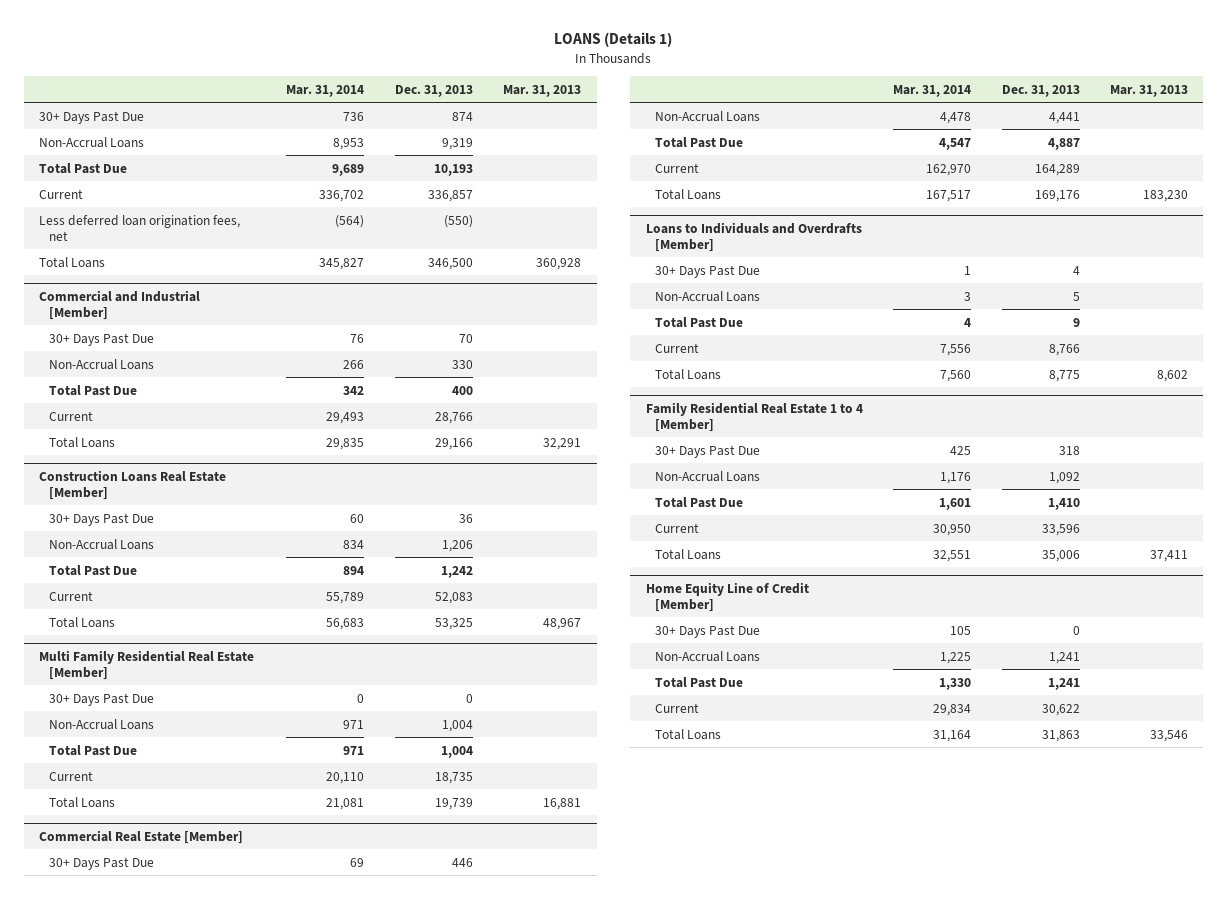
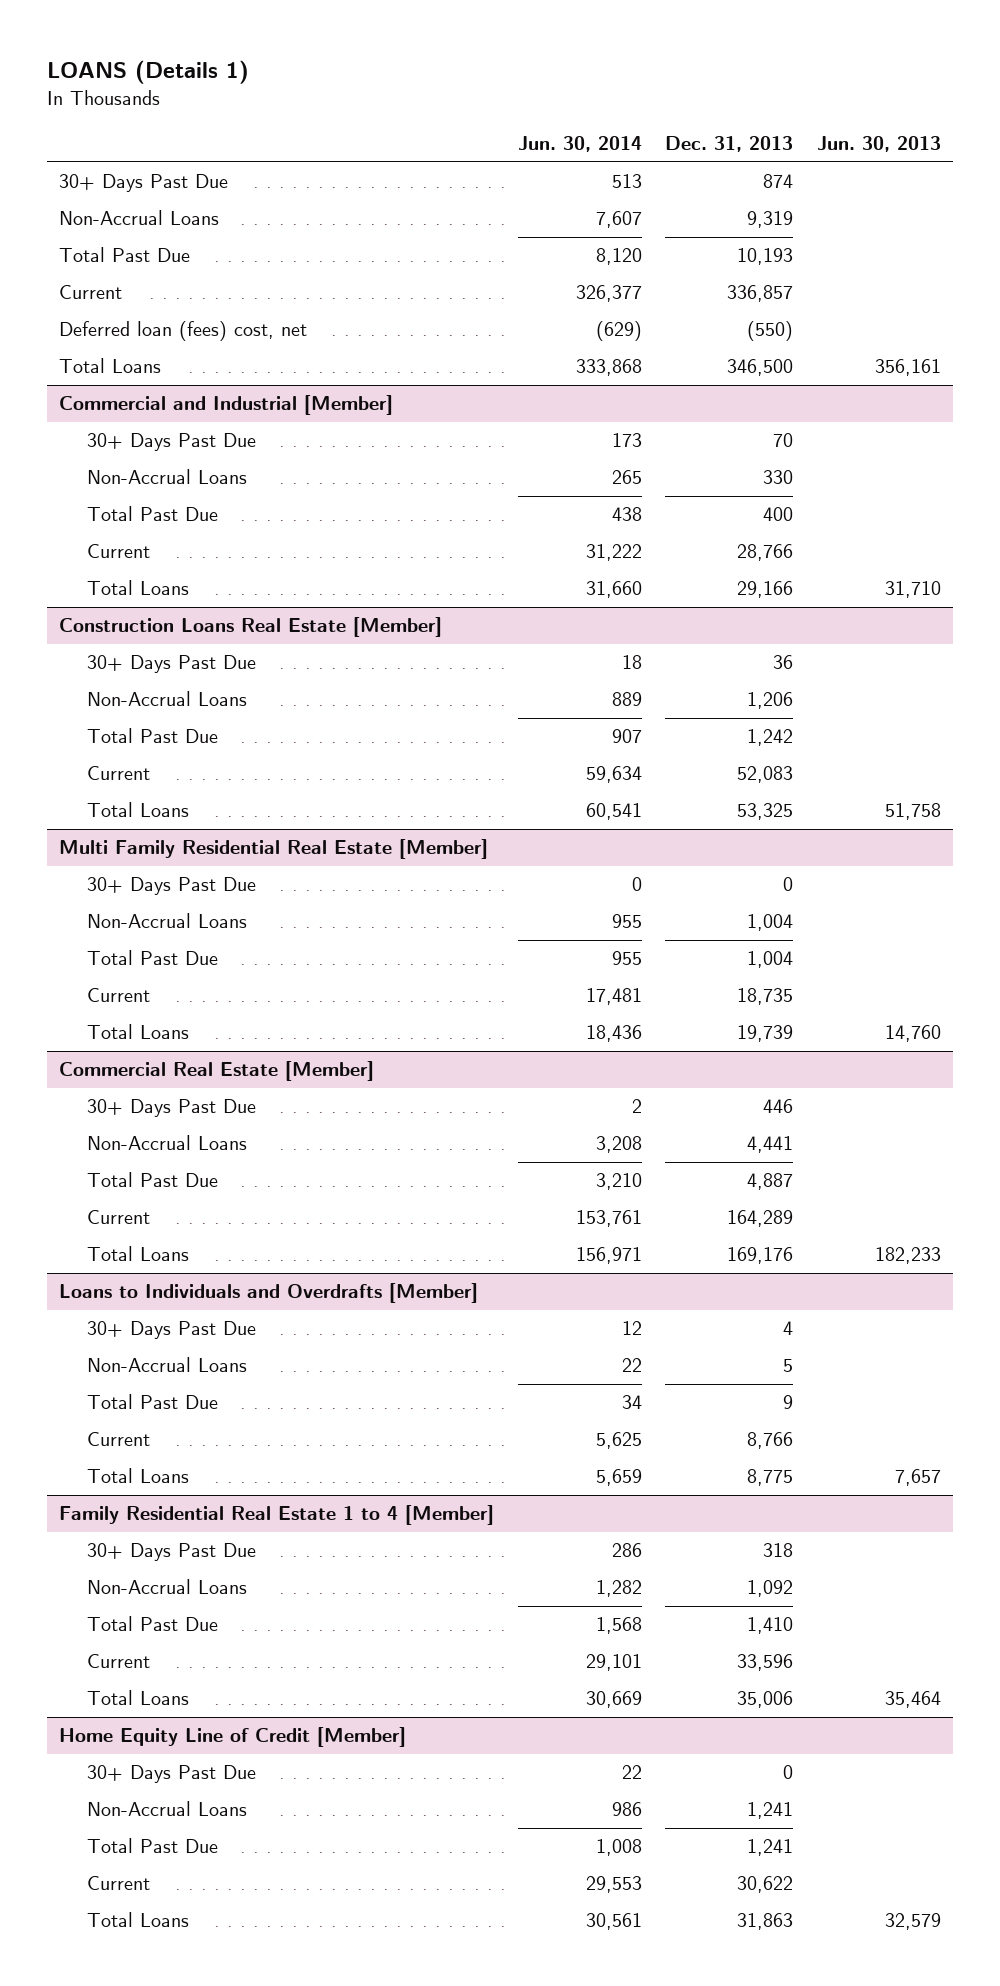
- | Mar. 31, 2014 | Dec. 31, 2013 | Mar. 31, 2013
+ | Jun. 30, 2014 | Dec. 31, 2013 | Jun. 30, 2013
- Less deferred loan origination fees, net | (564) | (550) |
+ Deferred loan (fees) cost, net | (629) | (550) |

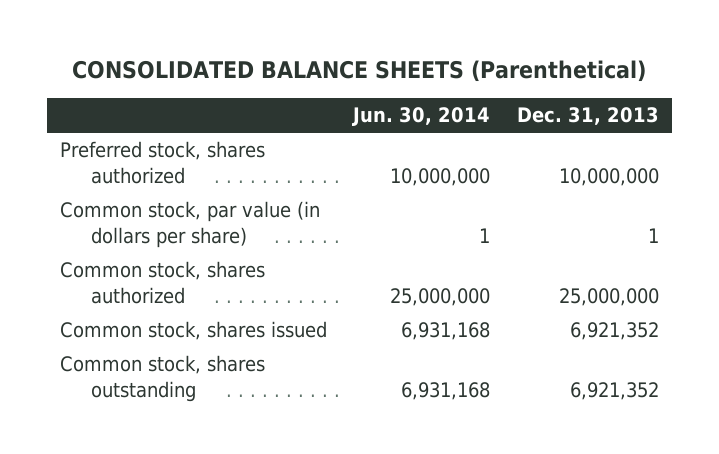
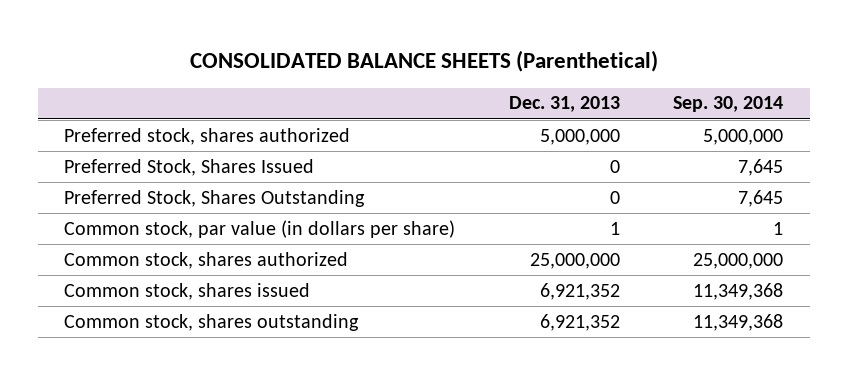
- | Jun. 30, 2014 | Dec. 31, 2013
+ | Dec. 31, 2013 | Sep. 30, 2014
- Preferred stock, shares authorized | 10,000,000 | 10,000,000
+ Preferred stock, shares authorized | 5,000,000 | 5,000,000
+ Preferred Stock, Shares Issued | 0 | 7,645
+ Preferred Stock, Shares Outstanding | 0 | 7,645

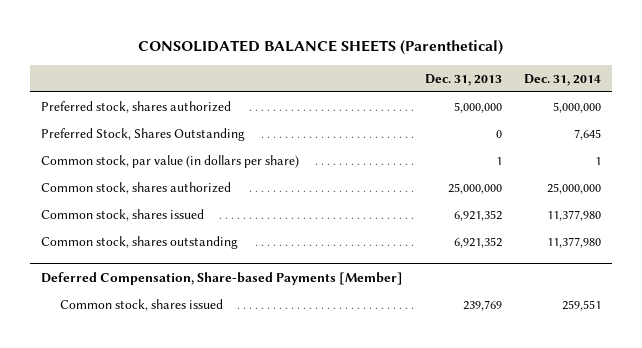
- | Dec. 31, 2013 | Sep. 30, 2014
+ | Dec. 31, 2013 | Dec. 31, 2014
- Preferred Stock, Shares Issued | 0 | 7,645
+ Deferred Compensation, Share-based Payments [Member]
+ Common stock, shares issued | 239,769 | 259,551

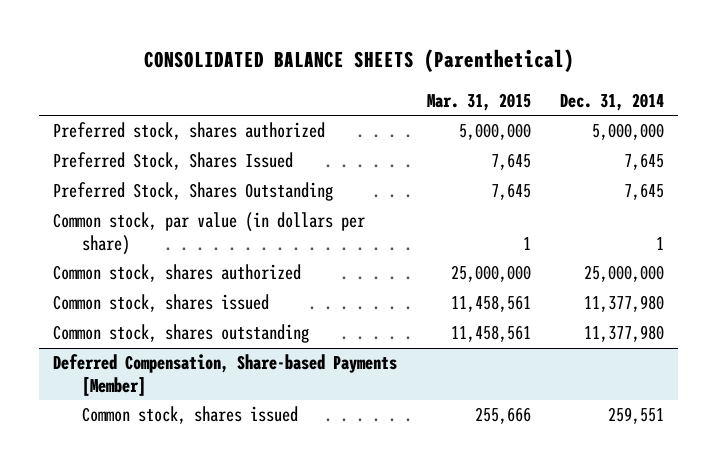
- | Dec. 31, 2013 | Dec. 31, 2014
+ | Mar. 31, 2015 | Dec. 31, 2014
+ Preferred Stock, Shares Issued | 7,645 | 7,645

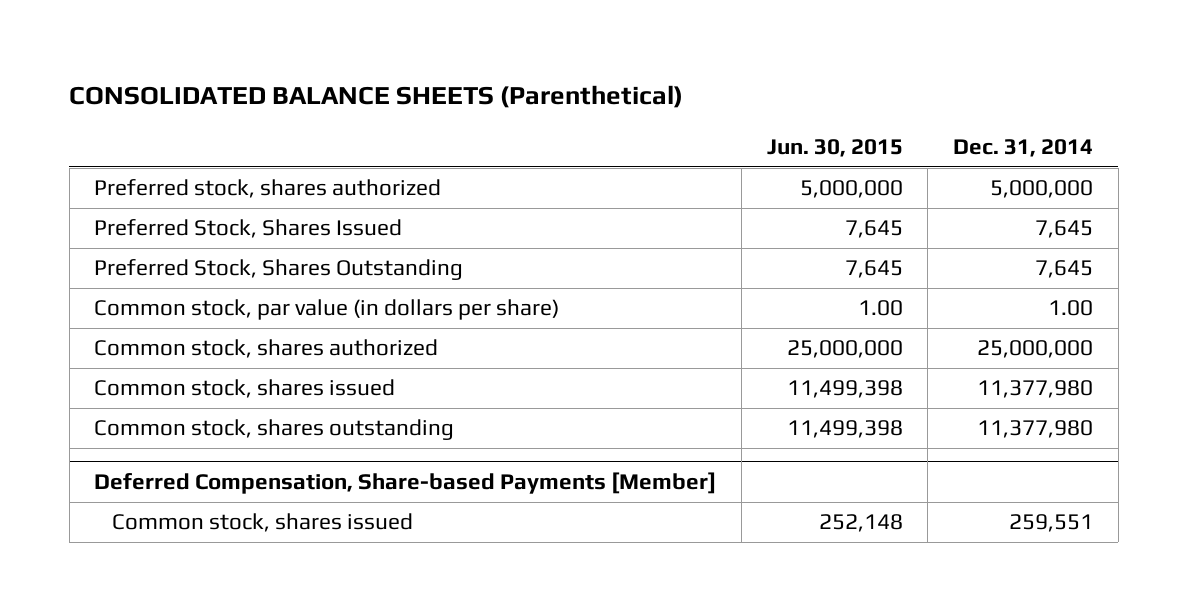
- | Mar. 31, 2015 | Dec. 31, 2014
+ | Jun. 30, 2015 | Dec. 31, 2014
- Common stock, par value (in dollars per share) | 1 | 1
+ Common stock, par value (in dollars per share) | 1.00 | 1.00

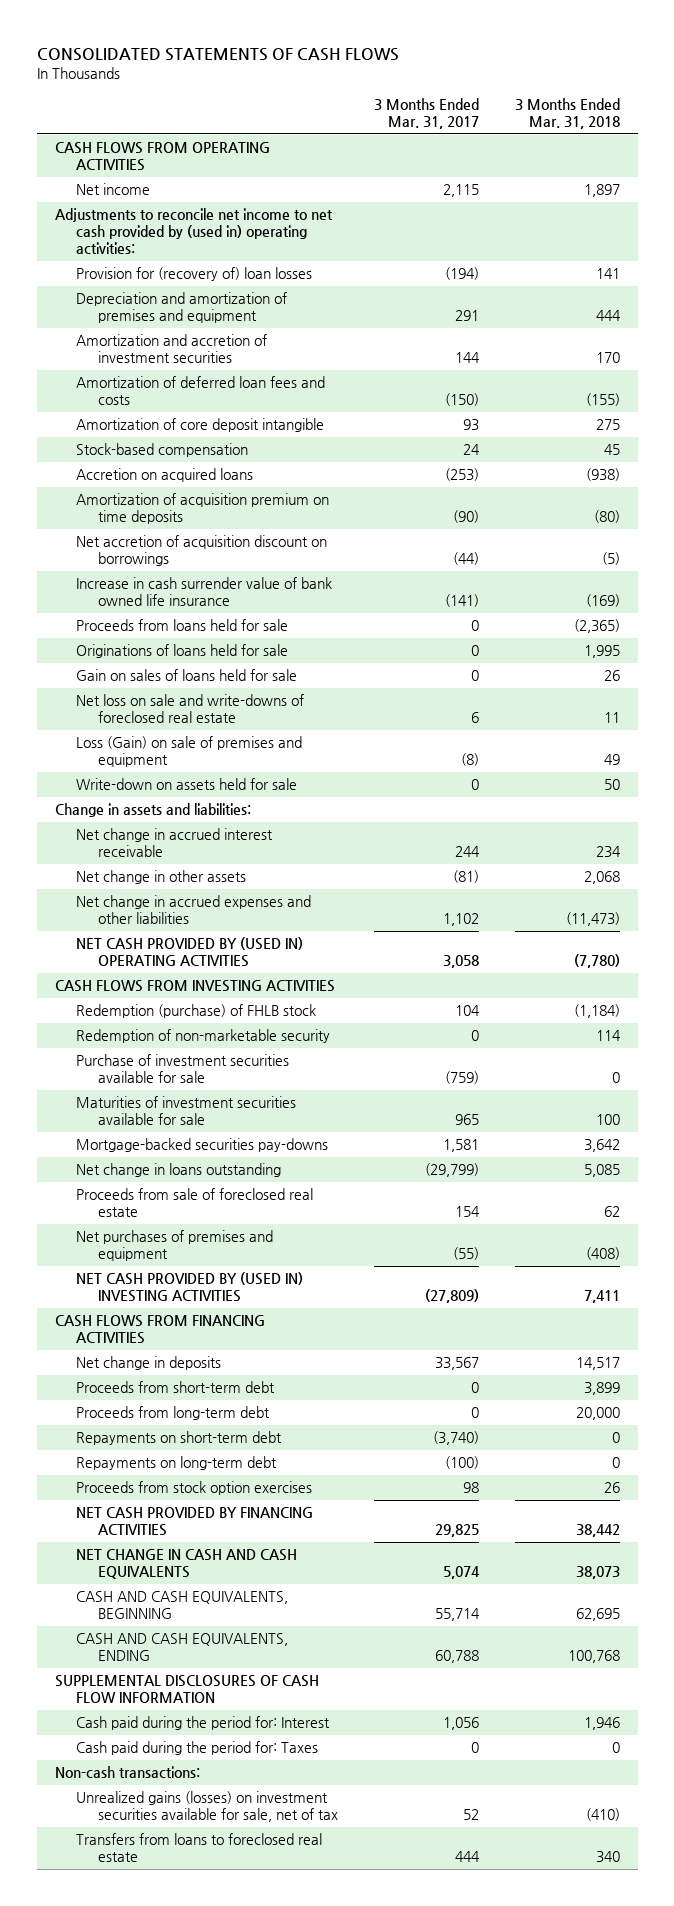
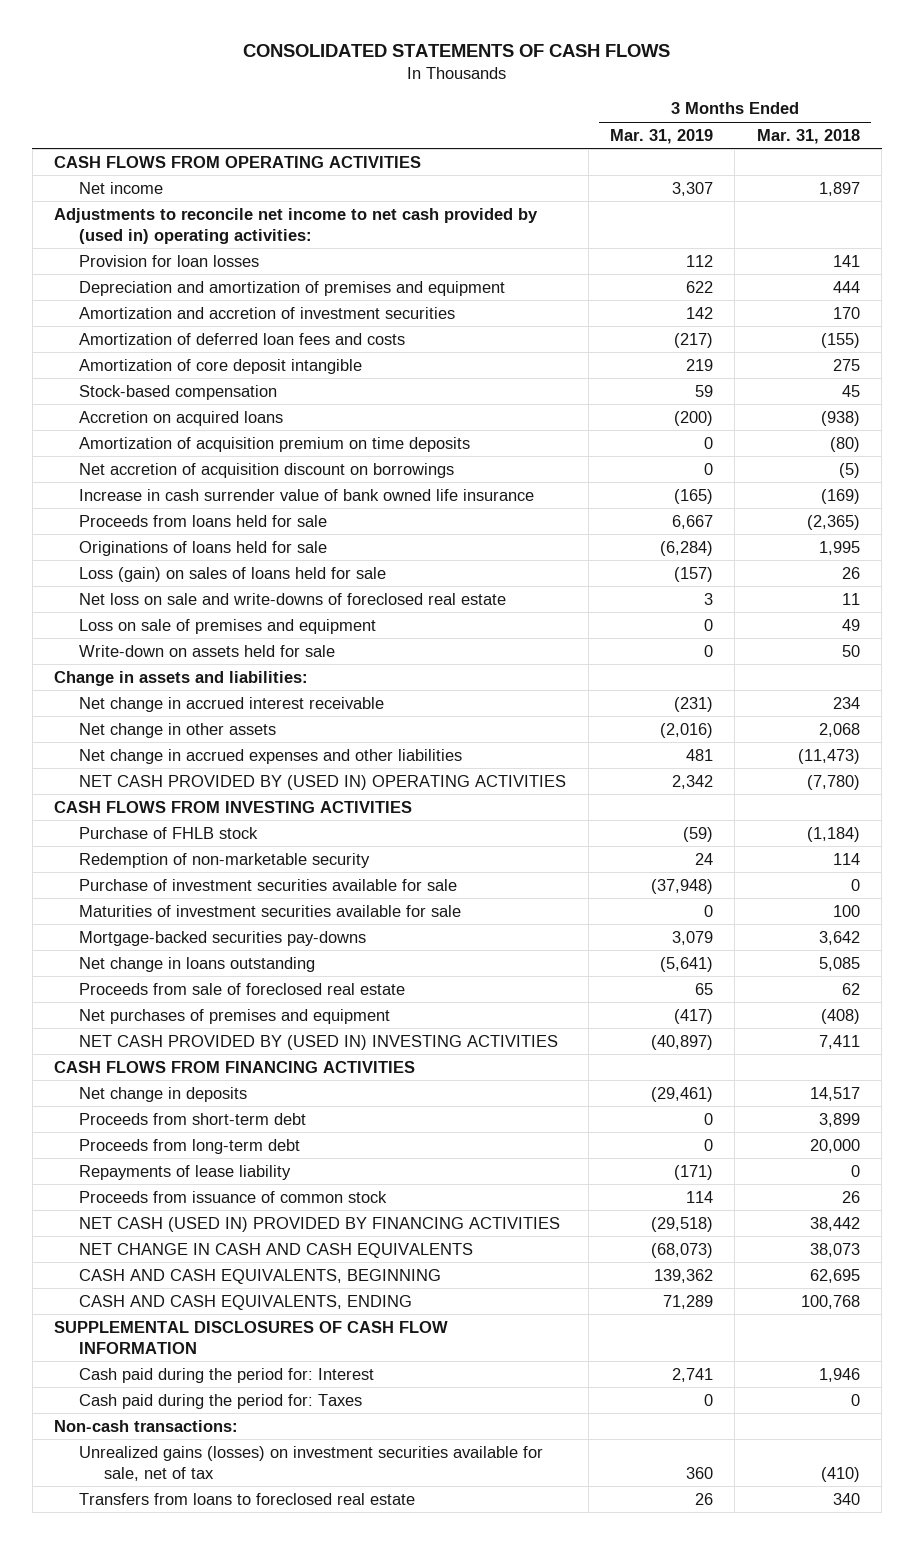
- | 3 Months Ended Mar. 31, 2017 | 3 Months Ended Mar. 31, 2018
+ | 3 Months Ended Mar. 31, 2019 | 3 Months Ended Mar. 31, 2018
- Provision for (recovery of) loan losses | (194) | 141
+ Provision for loan losses | 112 | 141
- Gain on sales of loans held for sale | 0 | 26
+ Loss (gain) on sales of loans held for sale | (157) | 26
- Loss (Gain) on sale of premises and equipment | (8) | 49
+ Loss on sale of premises and equipment | 0 | 49
- Redemption (purchase) of FHLB stock | 104 | (1,184)
+ Purchase of FHLB stock | (59) | (1,184)
- Repayments on short-term debt | (3,740) | 0
- Repayments on long-term debt | (100) | 0
- Proceeds from stock option exercises | 98 | 26
- NET CASH PROVIDED BY FINANCING ACTIVITIES | 29,825 | 38,442
+ Repayments of lease liability | (171) | 0
+ Proceeds from issuance of common stock | 114 | 26
+ NET CASH (USED IN) PROVIDED BY FINANCING ACTIVITIES | (29,518) | 38,442

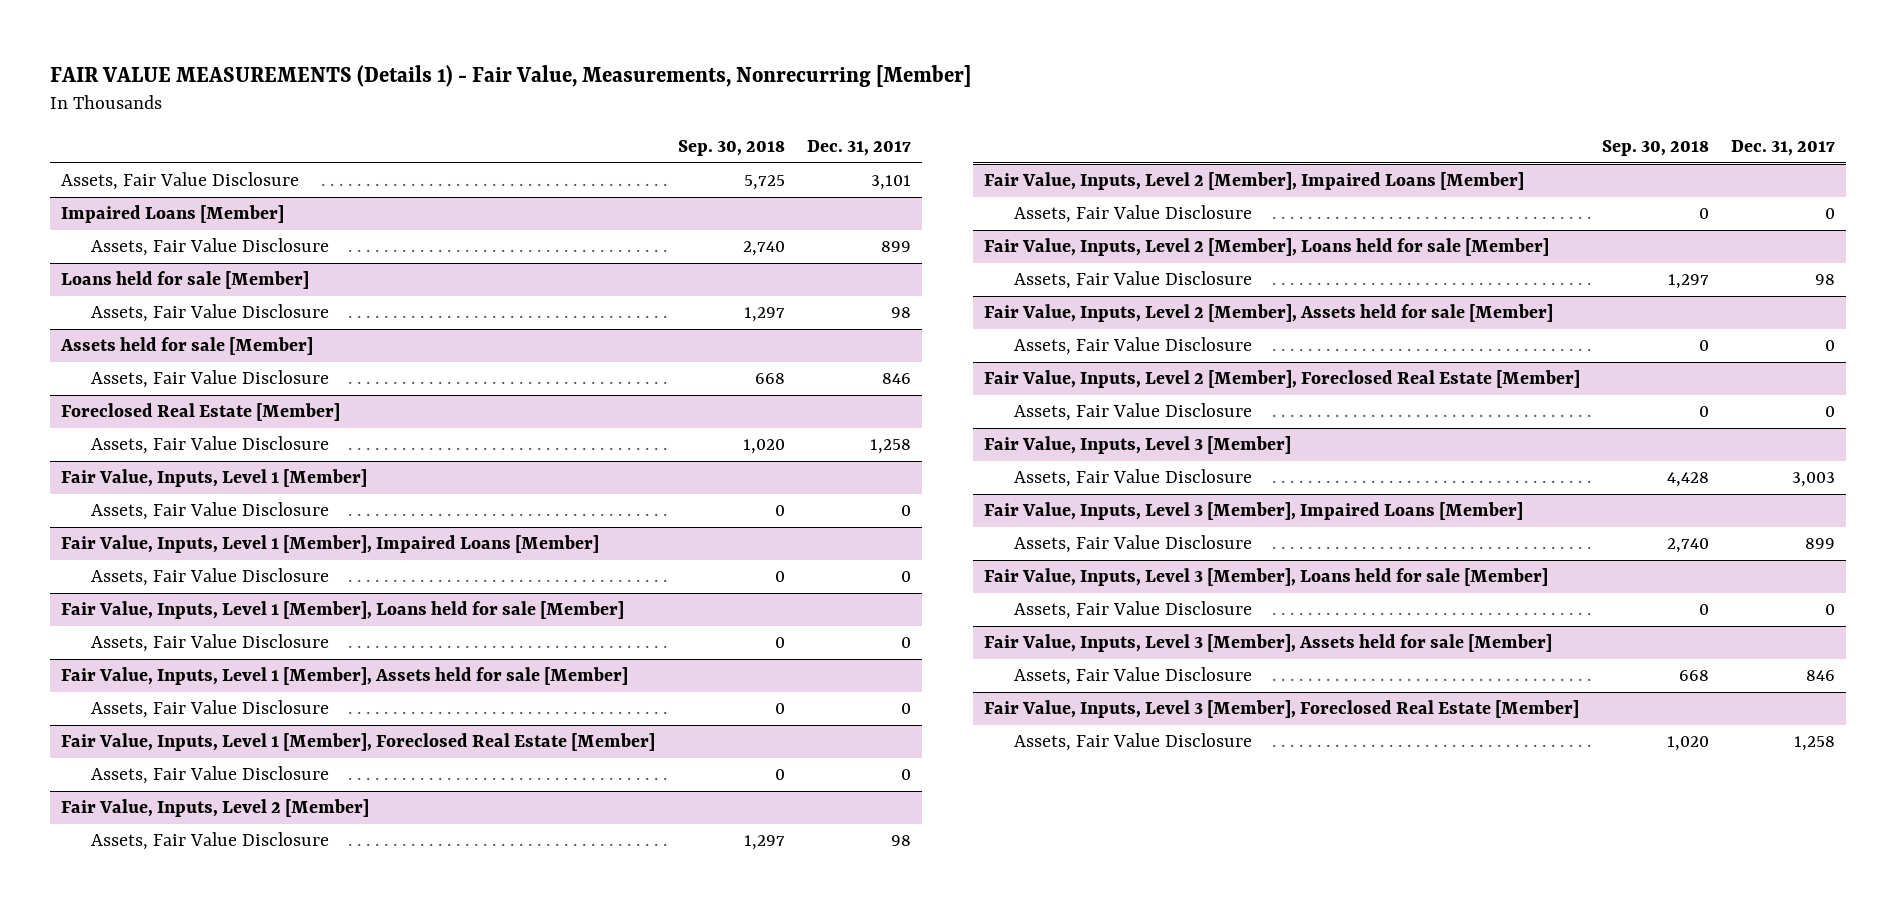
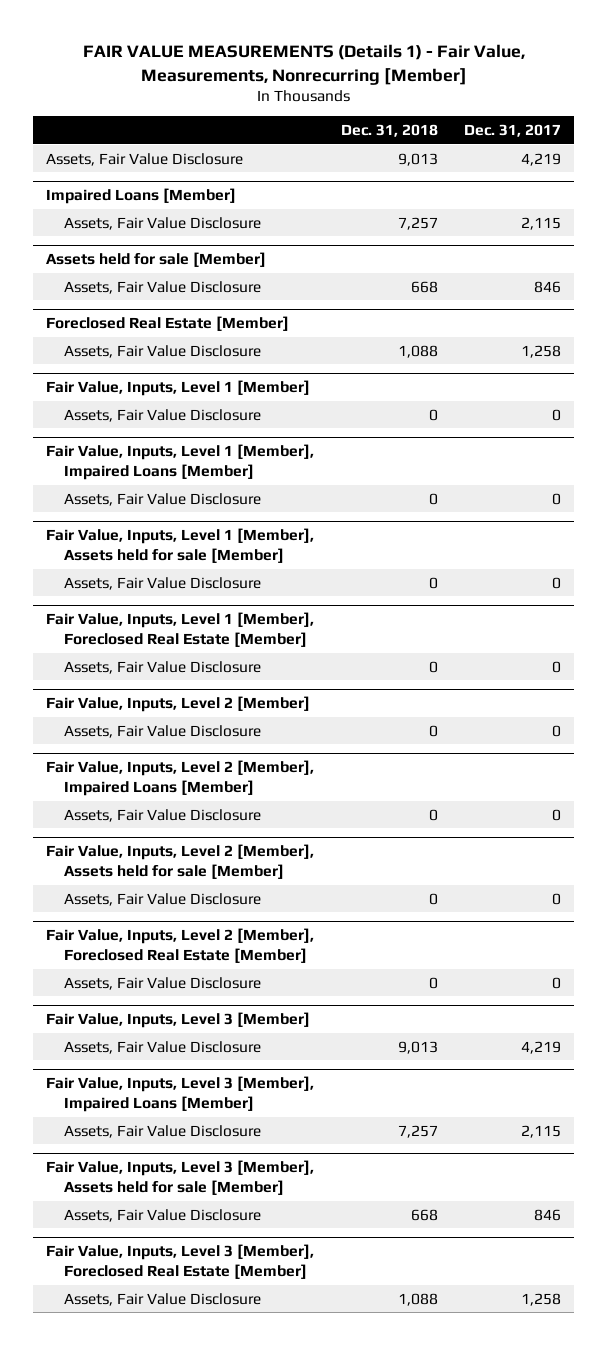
- | Sep. 30, 2018 | Dec. 31, 2017
+ | Dec. 31, 2018 | Dec. 31, 2017
- Assets, Fair Value Disclosure | 5,725 | 3,101
+ Assets, Fair Value Disclosure | 9,013 | 4,219
@ Impaired Loans [Member]
- Assets, Fair Value Disclosure | 2,740 | 899
- Loans held for sale [Member]
- Assets, Fair Value Disclosure | 1,297 | 98
@ Impaired Loans [Member]
+ Assets, Fair Value Disclosure | 7,257 | 2,115
- Fair Value, Inputs, Level 1 [Member], Loans held for sale [Member]
- Assets, Fair Value Disclosure | 0 | 0
@ Fair Value, Inputs, Level 2 [Member]
- Assets, Fair Value Disclosure | 1,297 | 98
+ Assets, Fair Value Disclosure | 0 | 0
- Fair Value, Inputs, Level 2 [Member], Loans held for sale [Member]
- Assets, Fair Value Disclosure | 1,297 | 98
@ Fair Value, Inputs, Level 3 [Member]
- Assets, Fair Value Disclosure | 4,428 | 3,003
+ Assets, Fair Value Disclosure | 9,013 | 4,219
@ Fair Value, Inputs, Level 3 [Member], Impaired Loans [Member]
- Assets, Fair Value Disclosure | 2,740 | 899
- Fair Value, Inputs, Level 3 [Member], Loans held for sale [Member]
- Assets, Fair Value Disclosure | 0 | 0
@ Fair Value, Inputs, Level 3 [Member], Impaired Loans [Member]
+ Assets, Fair Value Disclosure | 7,257 | 2,115

